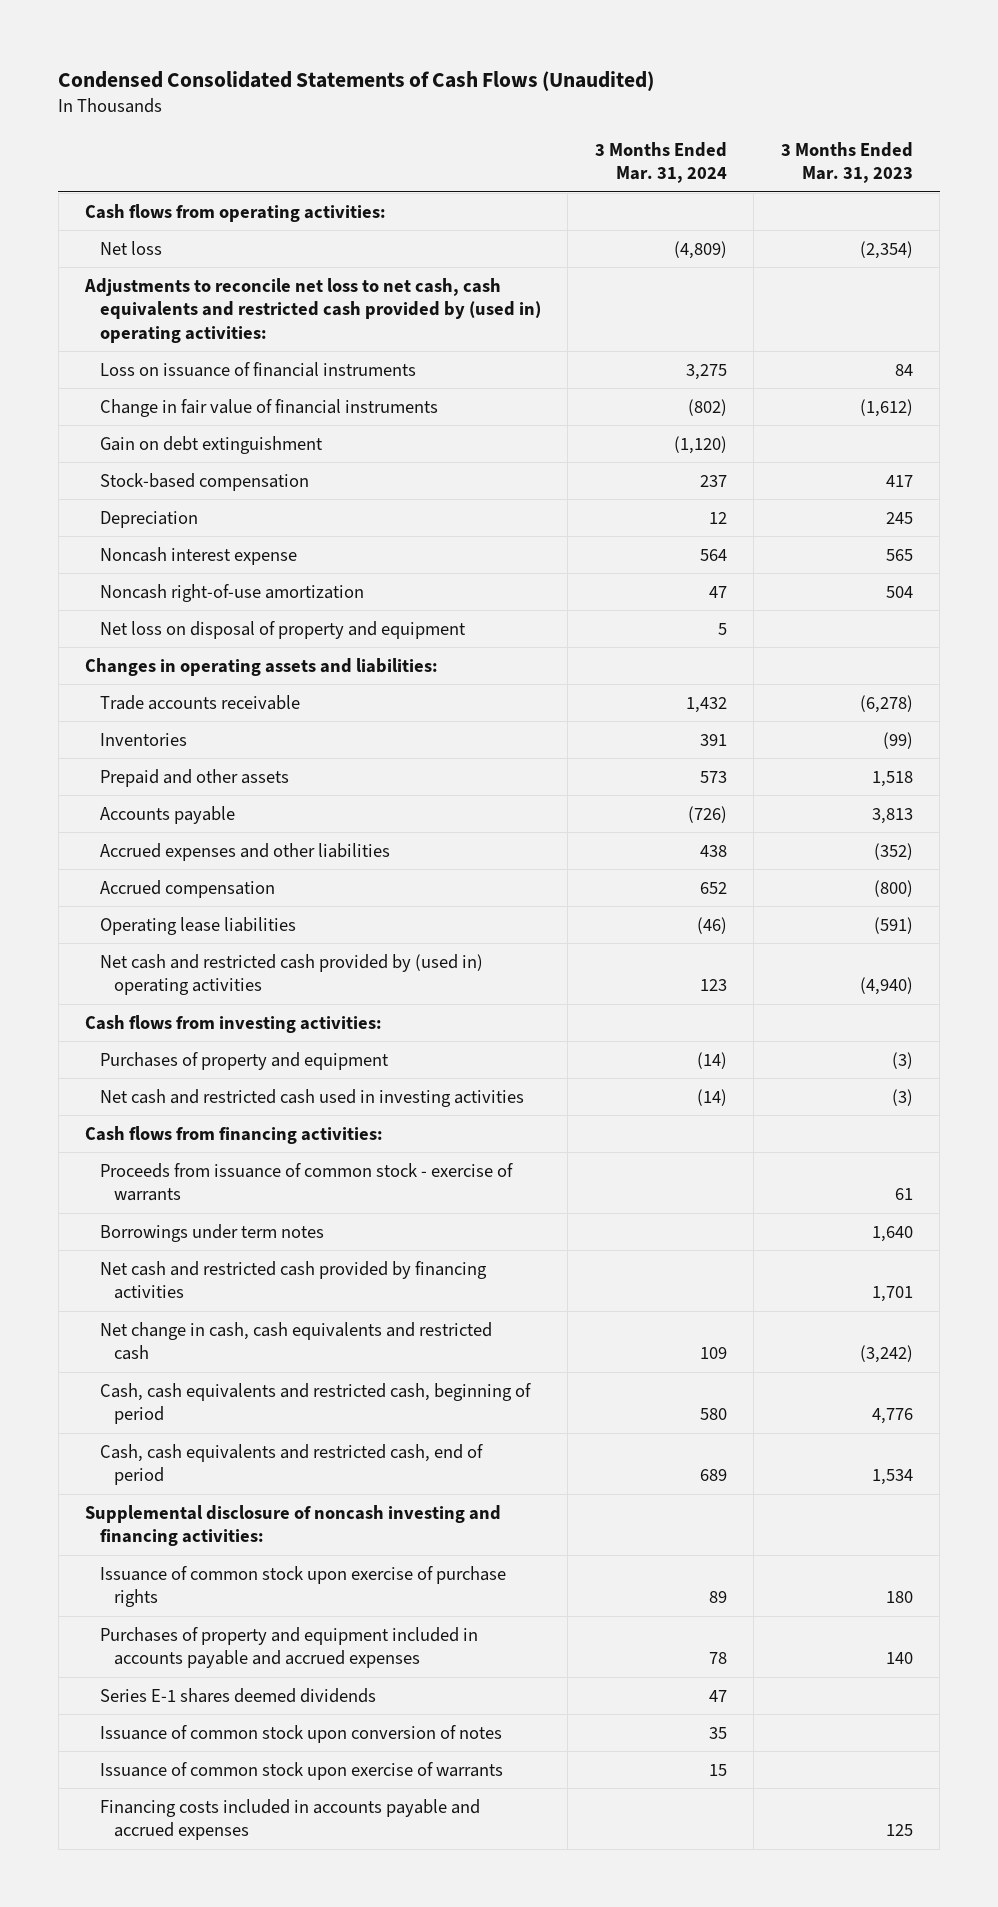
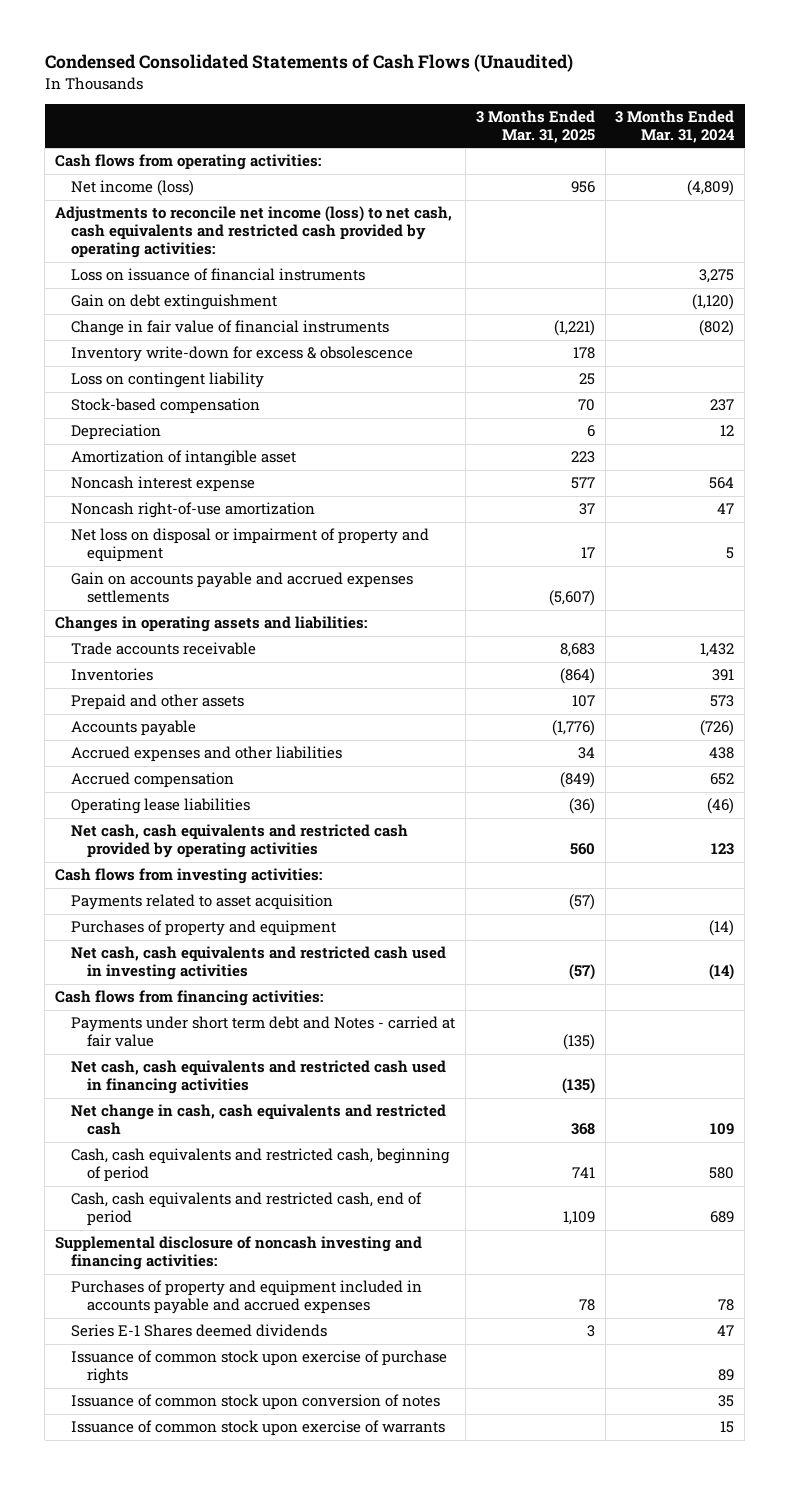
- | 3 Months Ended Mar. 31, 2024 | 3 Months Ended Mar. 31, 2023
+ | 3 Months Ended Mar. 31, 2025 | 3 Months Ended Mar. 31, 2024
- Net loss | (4,809) | (2,354)
- Adjustments to reconcile net loss to net cash, cash equivalents and restricted cash provided by (used in) operating activities:
+ Net income (loss) | 956 | (4,809)
+ Adjustments to reconcile net income (loss) to net cash, cash equivalents and restricted cash provided by operating activities:
moved down: Change in fair value of financial instruments | (1,221) | (802)
+ Inventory write-down for excess & obsolescence | 178 |
+ Loss on contingent liability | 25 |
+ Amortization of intangible asset | 223 |
- Net loss on disposal of property and equipment | 5 |
+ Net loss on disposal or impairment of property and equipment | 17 | 5
+ Gain on accounts payable and accrued expenses settlements | (5,607) |
- Net cash and restricted cash provided by (used in) operating activities | 123 | (4,940)
+ Net cash, cash equivalents and restricted cash provided by operating activities | 560 | 123
+ Payments related to asset acquisition | (57) |
- Net cash and restricted cash used in investing activities | (14) | (3)
+ Net cash, cash equivalents and restricted cash used in investing activities | (57) | (14)
- Proceeds from issuance of common stock - exercise of warrants | | 61
- Borrowings under term notes | | 1,640
- Net cash and restricted cash provided by financing activities | | 1,701
+ Payments under short term debt and Notes - carried at fair value | (135) |
+ Net cash, cash equivalents and restricted cash used in financing activities | (135) |
- Series E-1 shares deemed dividends | 47 |
+ Series E-1 Shares deemed dividends | 3 | 47
moved down: Issuance of common stock upon exercise of purchase rights | | 89
- Financing costs included in accounts payable and accrued expenses | | 125

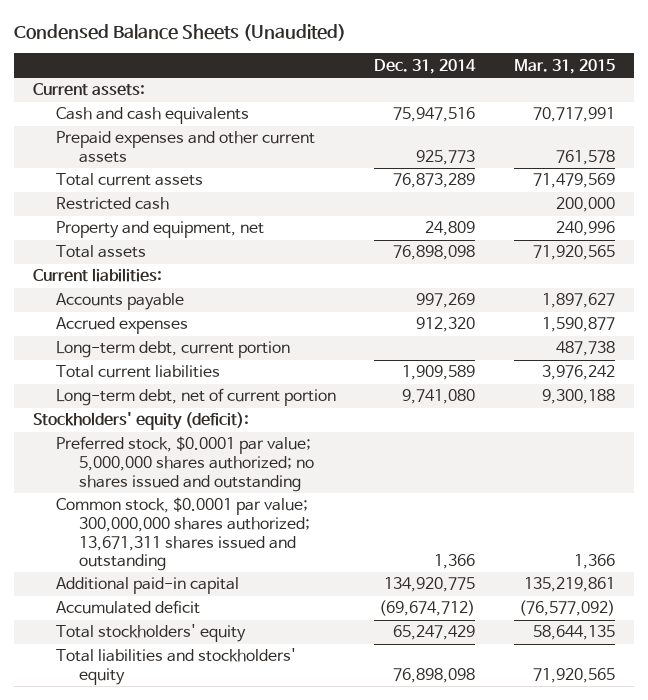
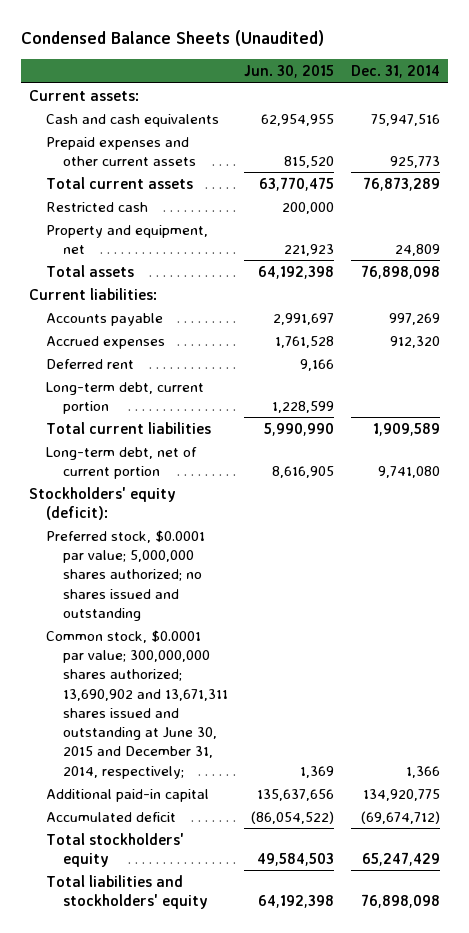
- | Dec. 31, 2014 | Mar. 31, 2015
+ | Jun. 30, 2015 | Dec. 31, 2014
+ Deferred rent | 9,166 |
- Common stock, $0.0001 par value; 300,000,000 shares authorized; 13,671,311 shares issued and outstanding | 1,366 | 1,366
+ Common stock, $0.0001 par value; 300,000,000 shares authorized; 13,690,902 and 13,671,311 shares issued and outstanding at June 30, 2015 and December 31, 2014, respectively; | 1,369 | 1,366

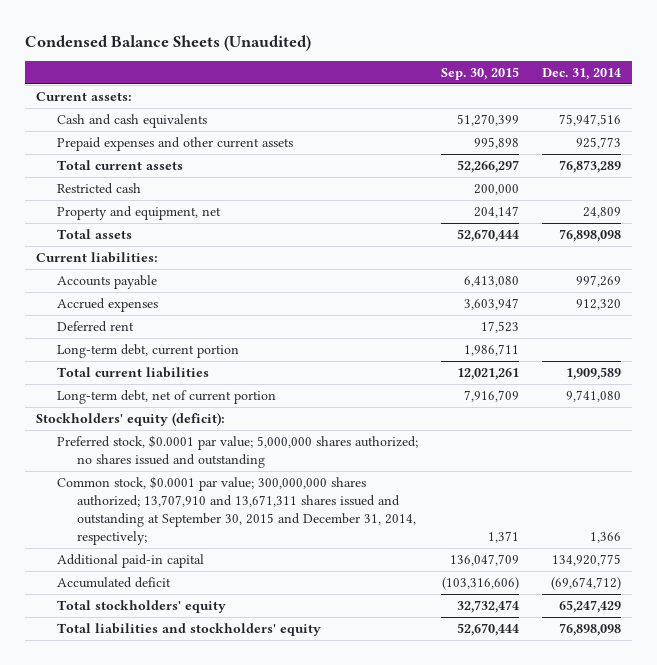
- | Jun. 30, 2015 | Dec. 31, 2014
+ | Sep. 30, 2015 | Dec. 31, 2014
- Common stock, $0.0001 par value; 300,000,000 shares authorized; 13,690,902 and 13,671,311 shares issued and outstanding at June 30, 2015 and December 31, 2014, respectively; | 1,369 | 1,366
+ Common stock, $0.0001 par value; 300,000,000 shares authorized; 13,707,910 and 13,671,311 shares issued and outstanding at September 30, 2015 and December 31, 2014, respectively; | 1,371 | 1,366

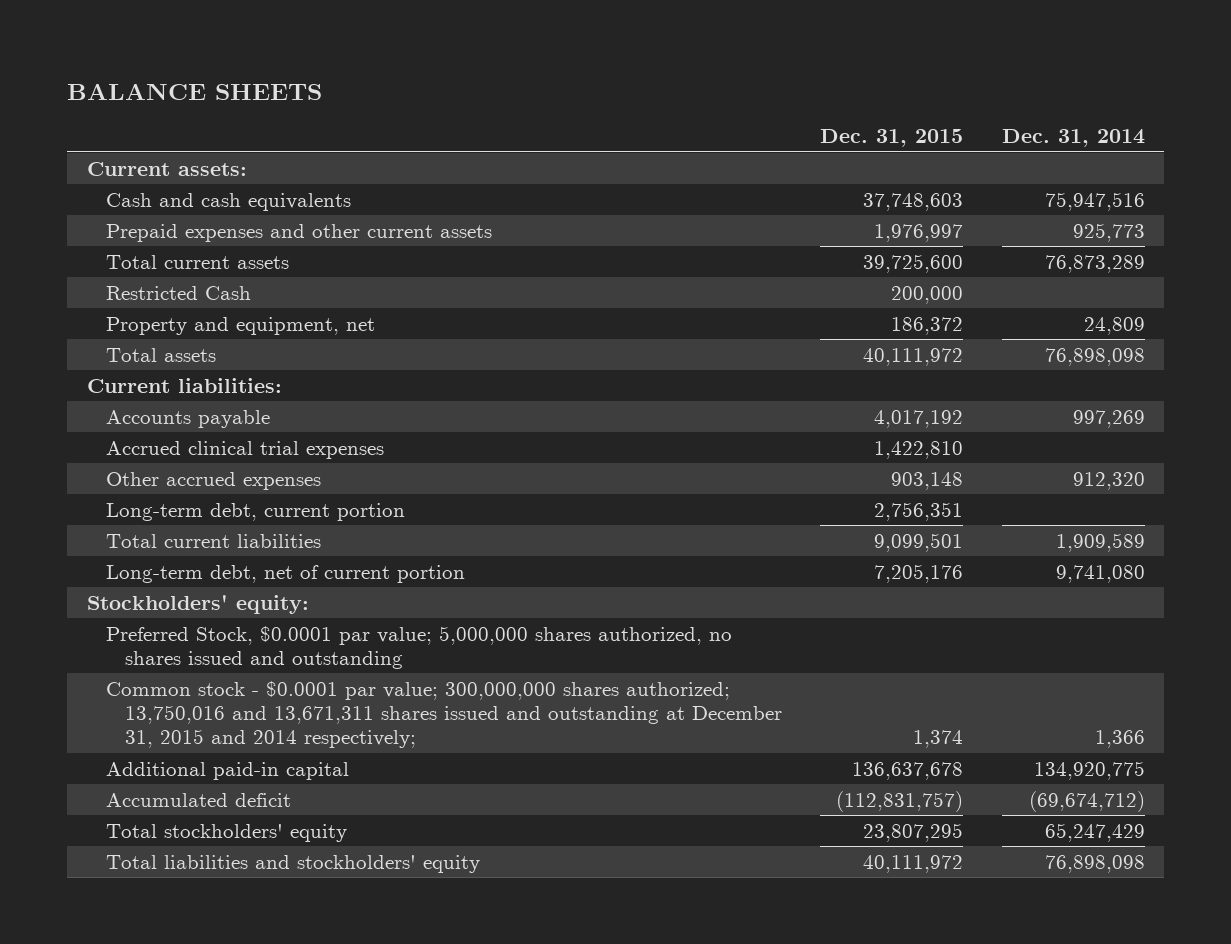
- Condensed Balance Sheets (Unaudited)
+ BALANCE SHEETS
- | Sep. 30, 2015 | Dec. 31, 2014
+ | Dec. 31, 2015 | Dec. 31, 2014
- Restricted cash | 200,000 |
+ Restricted Cash | 200,000 |
- Accrued expenses | 3,603,947 | 912,320
- Deferred rent | 17,523 |
+ Accrued clinical trial expenses | 1,422,810 |
+ Other accrued expenses | 903,148 | 912,320
- Stockholders' equity (deficit):
- Preferred stock, $0.0001 par value; 5,000,000 shares authorized; no shares issued and outstanding
- Common stock, $0.0001 par value; 300,000,000 shares authorized; 13,707,910 and 13,671,311 shares issued and outstanding at September 30, 2015 and December 31, 2014, respectively; | 1,371 | 1,366
+ Stockholders' equity:
+ Preferred Stock, $0.0001 par value; 5,000,000 shares authorized, no shares issued and outstanding
+ Common stock - $0.0001 par value; 300,000,000 shares authorized; 13,750,016 and 13,671,311 shares issued and outstanding at December 31, 2015 and 2014 respectively; | 1,374 | 1,366

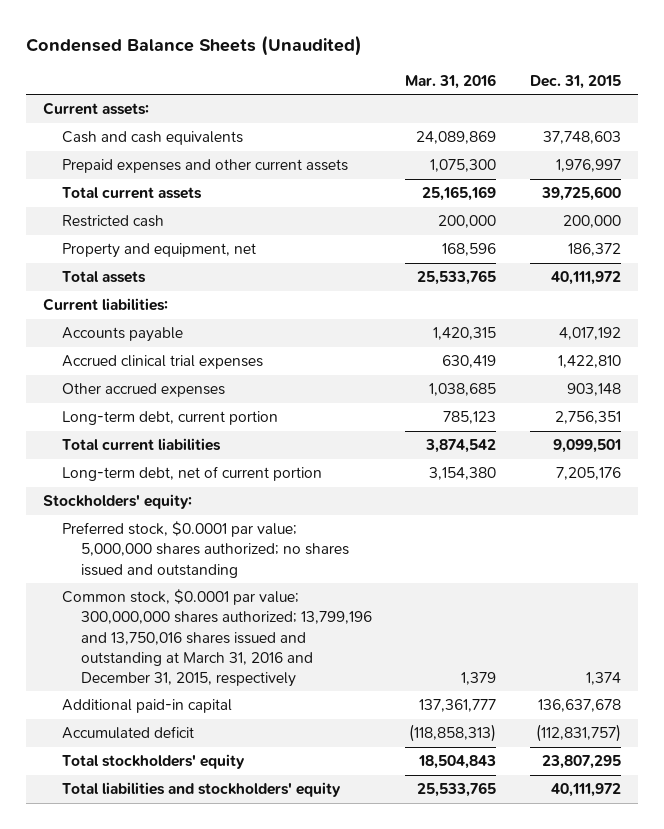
- BALANCE SHEETS
+ Condensed Balance Sheets (Unaudited)
- | Dec. 31, 2015 | Dec. 31, 2014
+ | Mar. 31, 2016 | Dec. 31, 2015
- Restricted Cash | 200,000 |
+ Restricted cash | 200,000 | 200,000
- Preferred Stock, $0.0001 par value; 5,000,000 shares authorized, no shares issued and outstanding
- Common stock - $0.0001 par value; 300,000,000 shares authorized; 13,750,016 and 13,671,311 shares issued and outstanding at December 31, 2015 and 2014 respectively; | 1,374 | 1,366
+ Preferred stock, $0.0001 par value; 5,000,000 shares authorized; no shares issued and outstanding
+ Common stock, $0.0001 par value; 300,000,000 shares authorized; 13,799,196 and 13,750,016 shares issued and outstanding at March 31, 2016 and December 31, 2015, respectively | 1,379 | 1,374

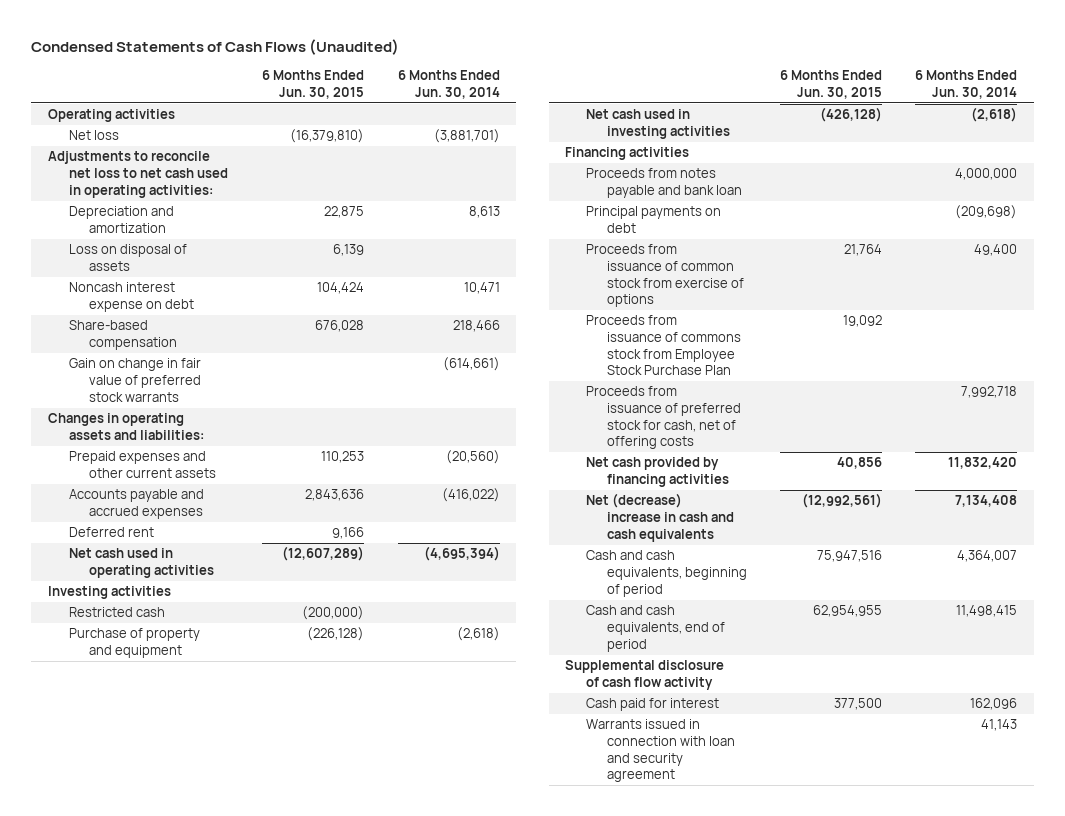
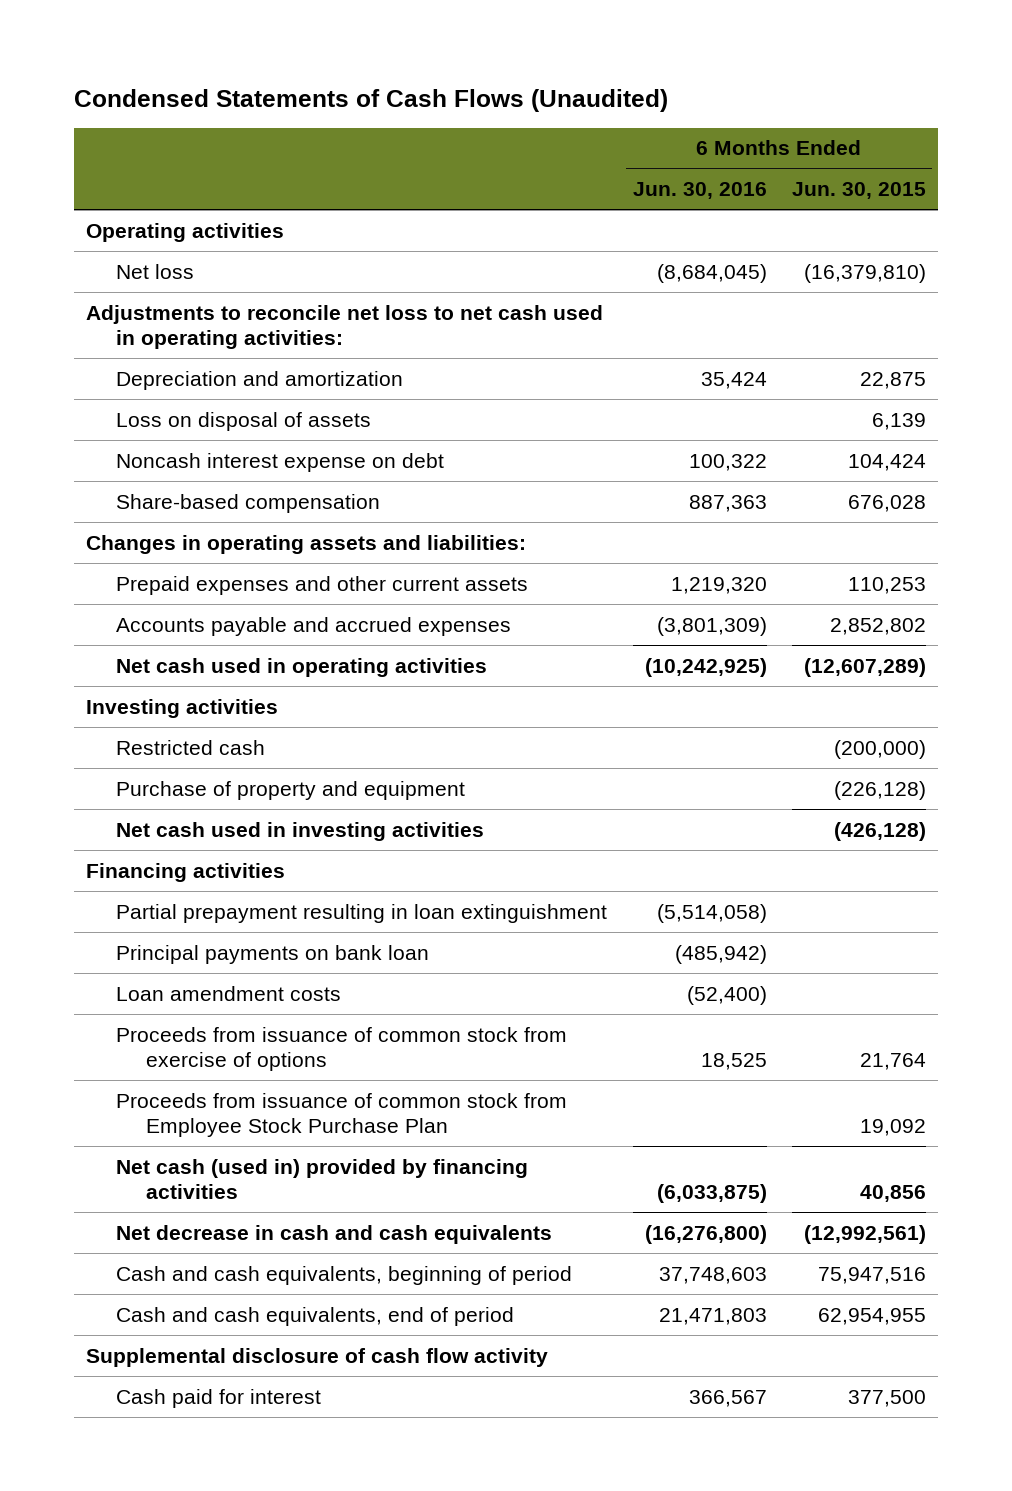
- | 6 Months Ended Jun. 30, 2015 | 6 Months Ended Jun. 30, 2014
+ | 6 Months Ended Jun. 30, 2016 | 6 Months Ended Jun. 30, 2015
- Gain on change in fair value of preferred stock warrants | | (614,661)
- Accounts payable and accrued expenses | 2,843,636 | (416,022)
- Deferred rent | 9,166 |
+ Accounts payable and accrued expenses | (3,801,309) | 2,852,802
- Proceeds from notes payable and bank loan | | 4,000,000
- Principal payments on debt | | (209,698)
+ Partial prepayment resulting in loan extinguishment | (5,514,058) |
+ Principal payments on bank loan | (485,942) |
+ Loan amendment costs | (52,400) |
- Proceeds from issuance of commons stock from Employee Stock Purchase Plan | 19,092 |
- Proceeds from issuance of preferred stock for cash, net of offering costs | | 7,992,718
- Net cash provided by financing activities | 40,856 | 11,832,420
- Net (decrease) increase in cash and cash equivalents | (12,992,561) | 7,134,408
+ Proceeds from issuance of common stock from Employee Stock Purchase Plan | | 19,092
+ Net cash (used in) provided by financing activities | (6,033,875) | 40,856
+ Net decrease in cash and cash equivalents | (16,276,800) | (12,992,561)
- Warrants issued in connection with loan and security agreement | | 41,143

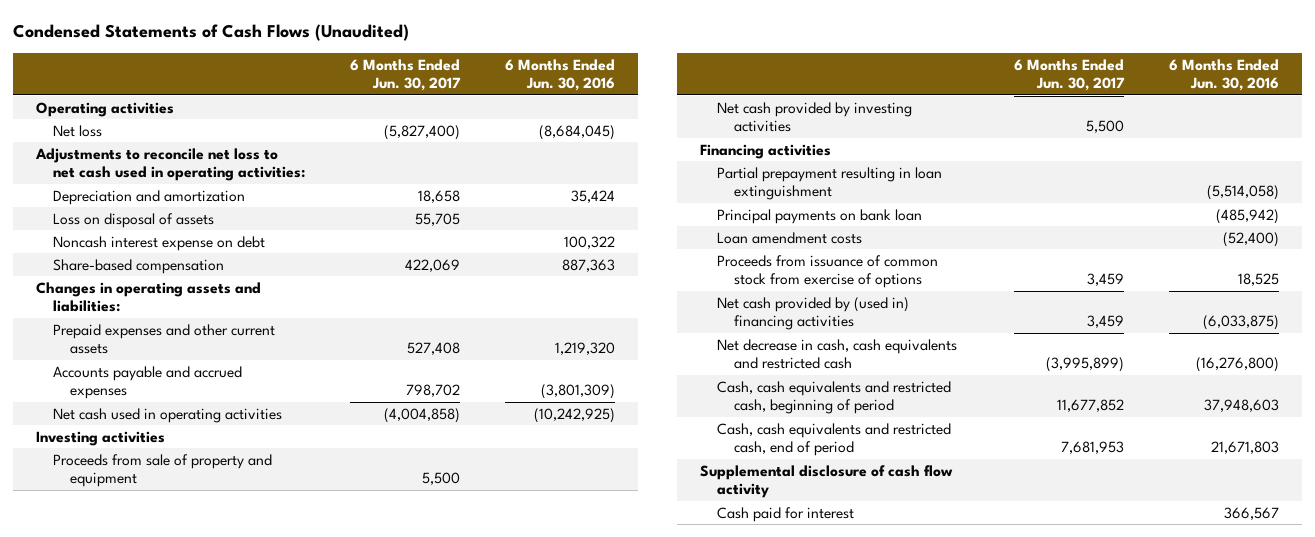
- | 6 Months Ended Jun. 30, 2016 | 6 Months Ended Jun. 30, 2015
+ | 6 Months Ended Jun. 30, 2017 | 6 Months Ended Jun. 30, 2016
- Restricted cash | | (200,000)
- Purchase of property and equipment | | (226,128)
- Net cash used in investing activities | | (426,128)
+ Proceeds from sale of property and equipment | 5,500 |
+ Net cash provided by investing activities | 5,500 |
- Proceeds from issuance of common stock from Employee Stock Purchase Plan | | 19,092
- Net cash (used in) provided by financing activities | (6,033,875) | 40,856
- Net decrease in cash and cash equivalents | (16,276,800) | (12,992,561)
- Cash and cash equivalents, beginning of period | 37,748,603 | 75,947,516
- Cash and cash equivalents, end of period | 21,471,803 | 62,954,955
+ Net cash provided by (used in) financing activities | 3,459 | (6,033,875)
+ Net decrease in cash, cash equivalents and restricted cash | (3,995,899) | (16,276,800)
+ Cash, cash equivalents and restricted cash, beginning of period | 11,677,852 | 37,948,603
+ Cash, cash equivalents and restricted cash, end of period | 7,681,953 | 21,671,803

